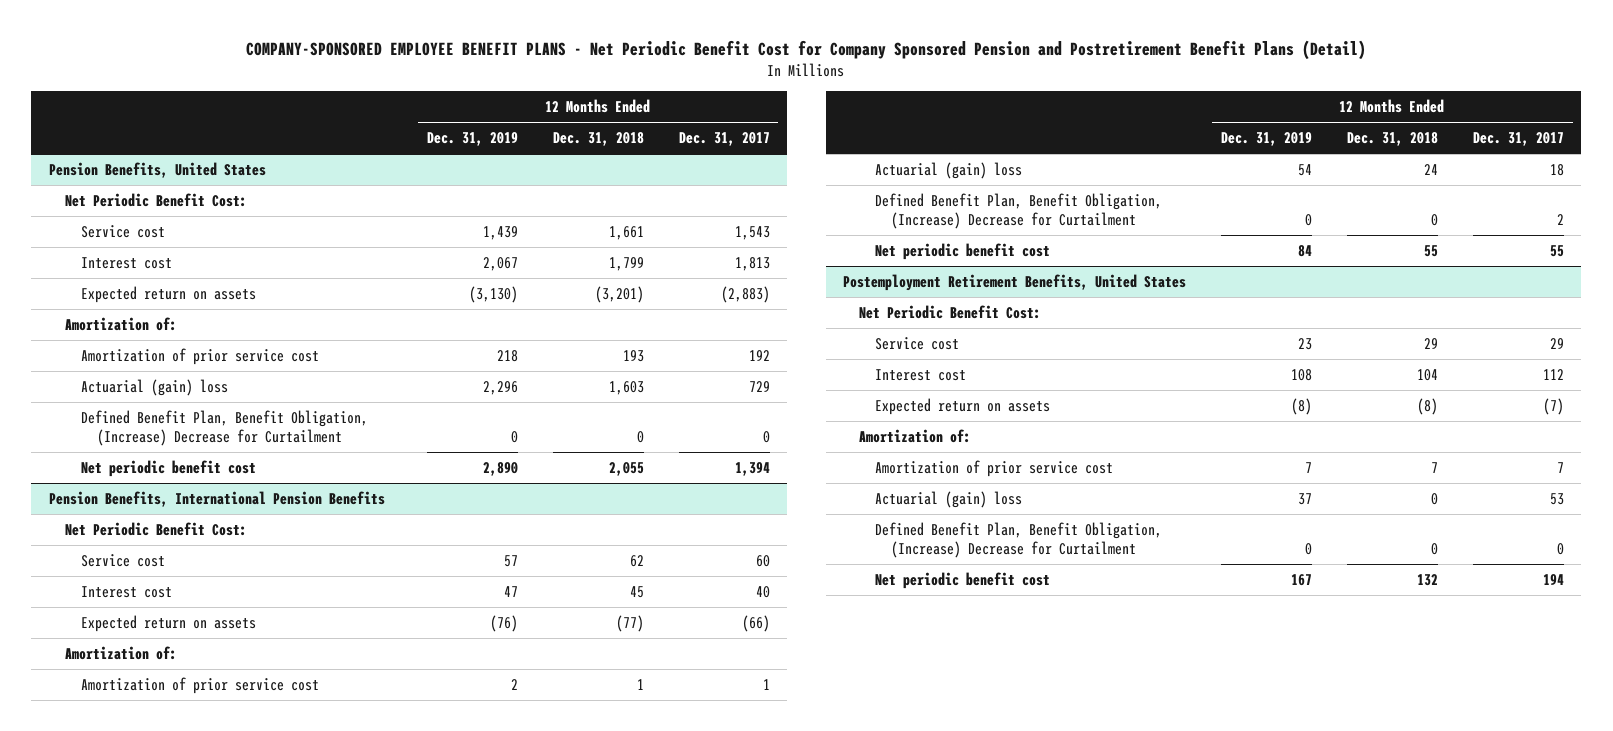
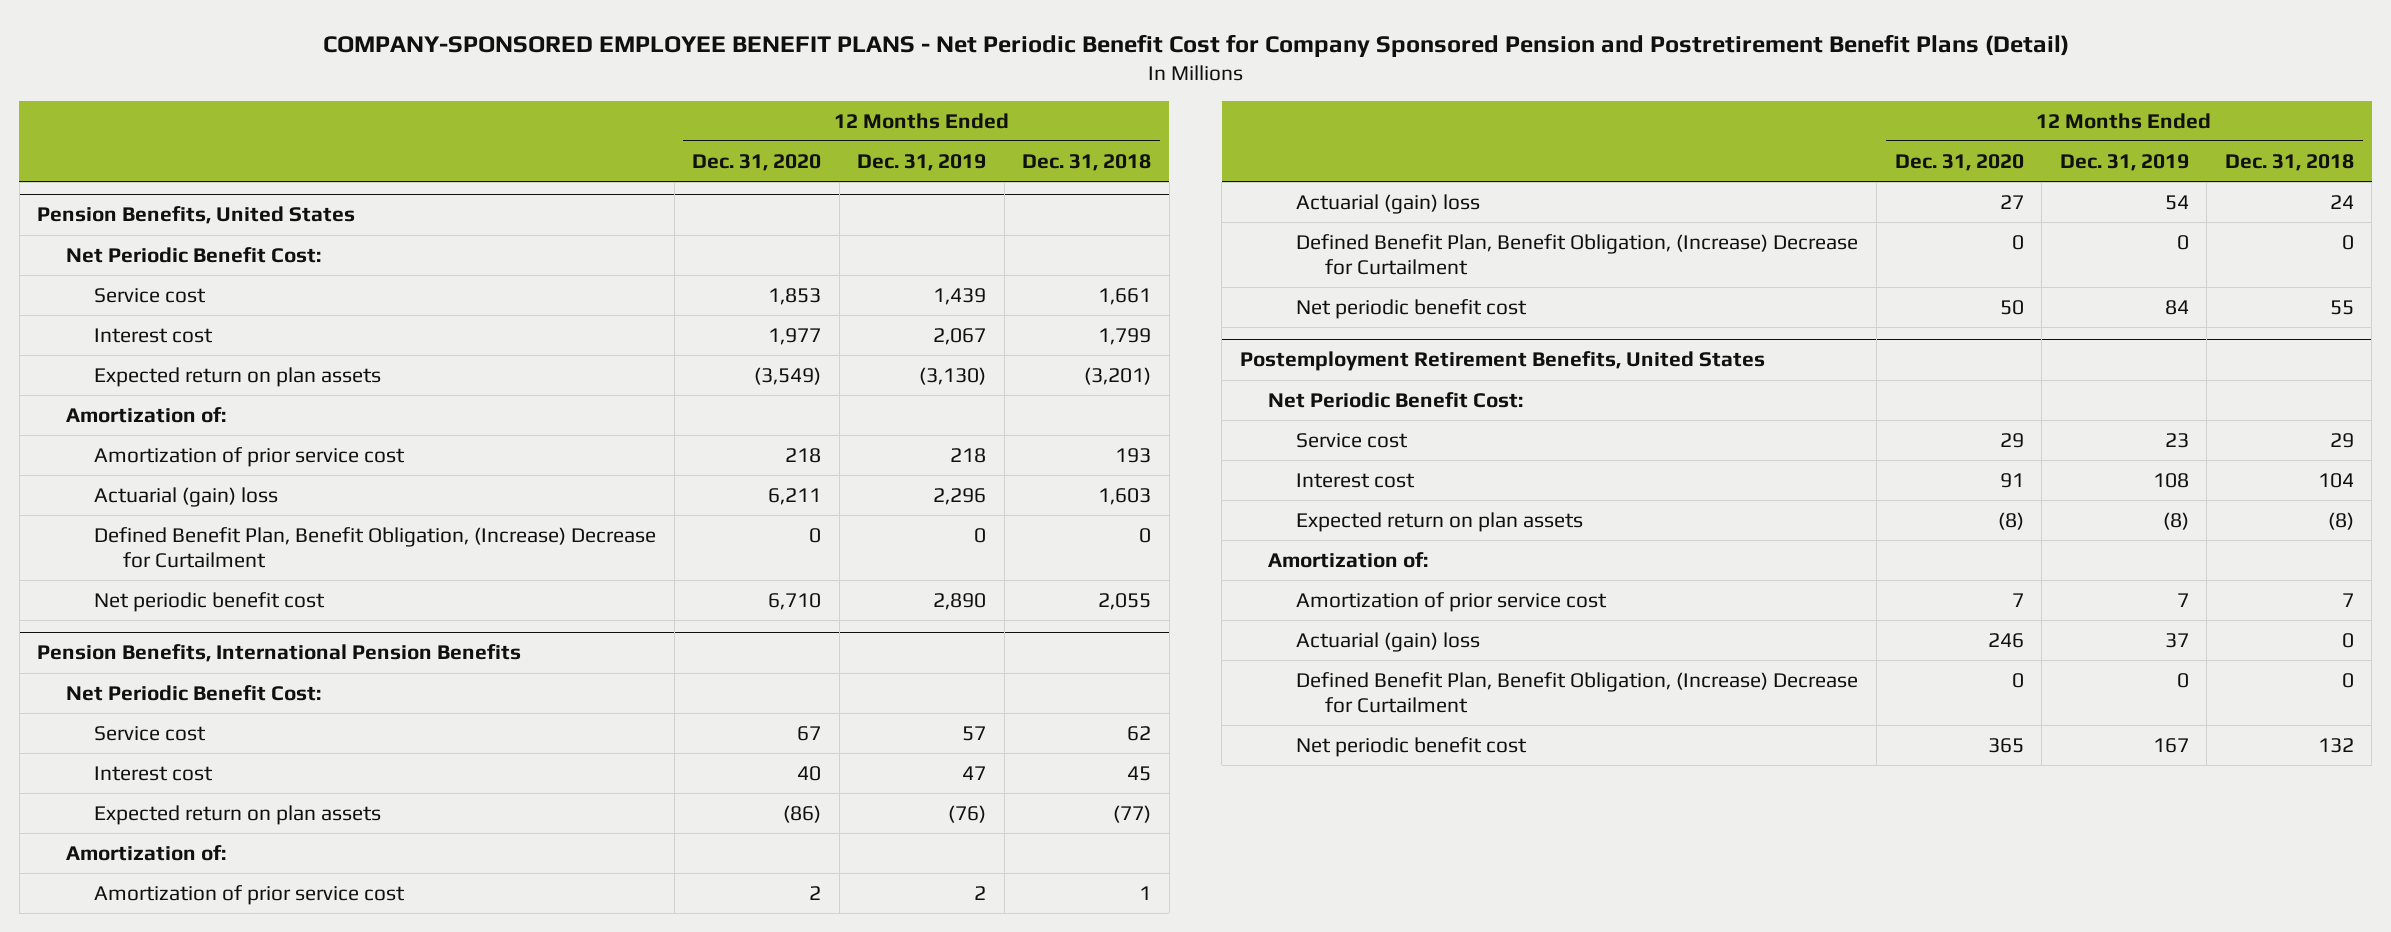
- | 12 Months Ended Dec. 31, 2019 | 12 Months Ended Dec. 31, 2018 | 12 Months Ended Dec. 31, 2017
+ | 12 Months Ended Dec. 31, 2020 | 12 Months Ended Dec. 31, 2019 | 12 Months Ended Dec. 31, 2018
@ Pension Benefits, United States
- Expected return on assets | (3,130) | (3,201) | (2,883)
+ Expected return on plan assets | (3,549) | (3,130) | (3,201)
@ Pension Benefits, International Pension Benefits
- Expected return on assets | (76) | (77) | (66)
+ Expected return on plan assets | (86) | (76) | (77)
@ Postemployment Retirement Benefits, United States
- Expected return on assets | (8) | (8) | (7)
+ Expected return on plan assets | (8) | (8) | (8)

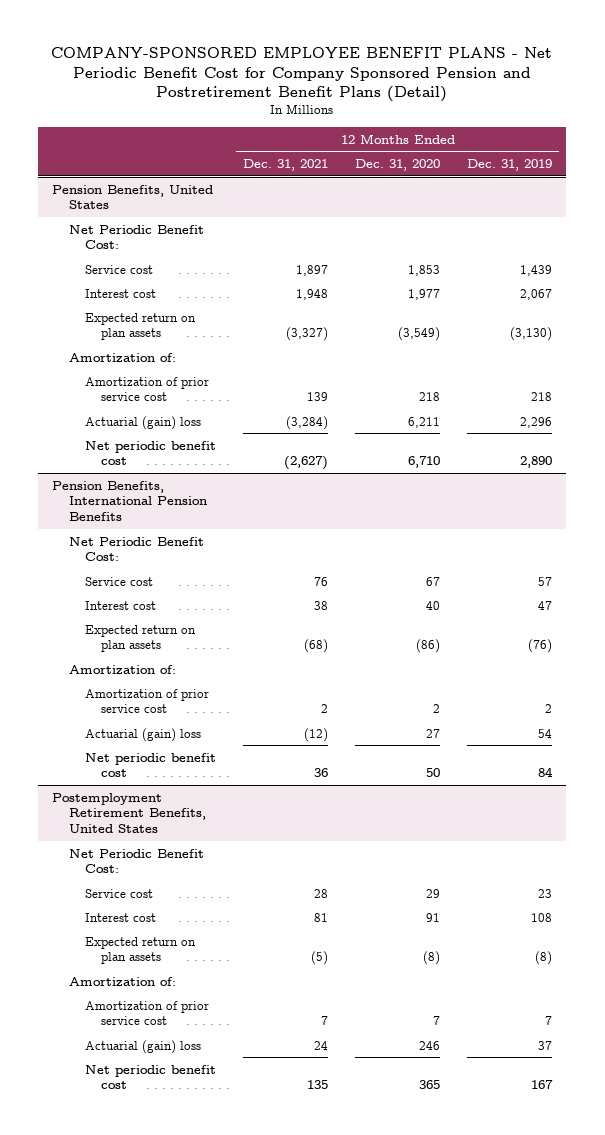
- | 12 Months Ended Dec. 31, 2020 | 12 Months Ended Dec. 31, 2019 | 12 Months Ended Dec. 31, 2018
+ | 12 Months Ended Dec. 31, 2021 | 12 Months Ended Dec. 31, 2020 | 12 Months Ended Dec. 31, 2019
@ Pension Benefits, United States
- Defined Benefit Plan, Benefit Obligation, (Increase) Decrease for Curtailment | 0 | 0 | 0
@ Pension Benefits, International Pension Benefits
- Defined Benefit Plan, Benefit Obligation, (Increase) Decrease for Curtailment | 0 | 0 | 0
@ Postemployment Retirement Benefits, United States
- Defined Benefit Plan, Benefit Obligation, (Increase) Decrease for Curtailment | 0 | 0 | 0

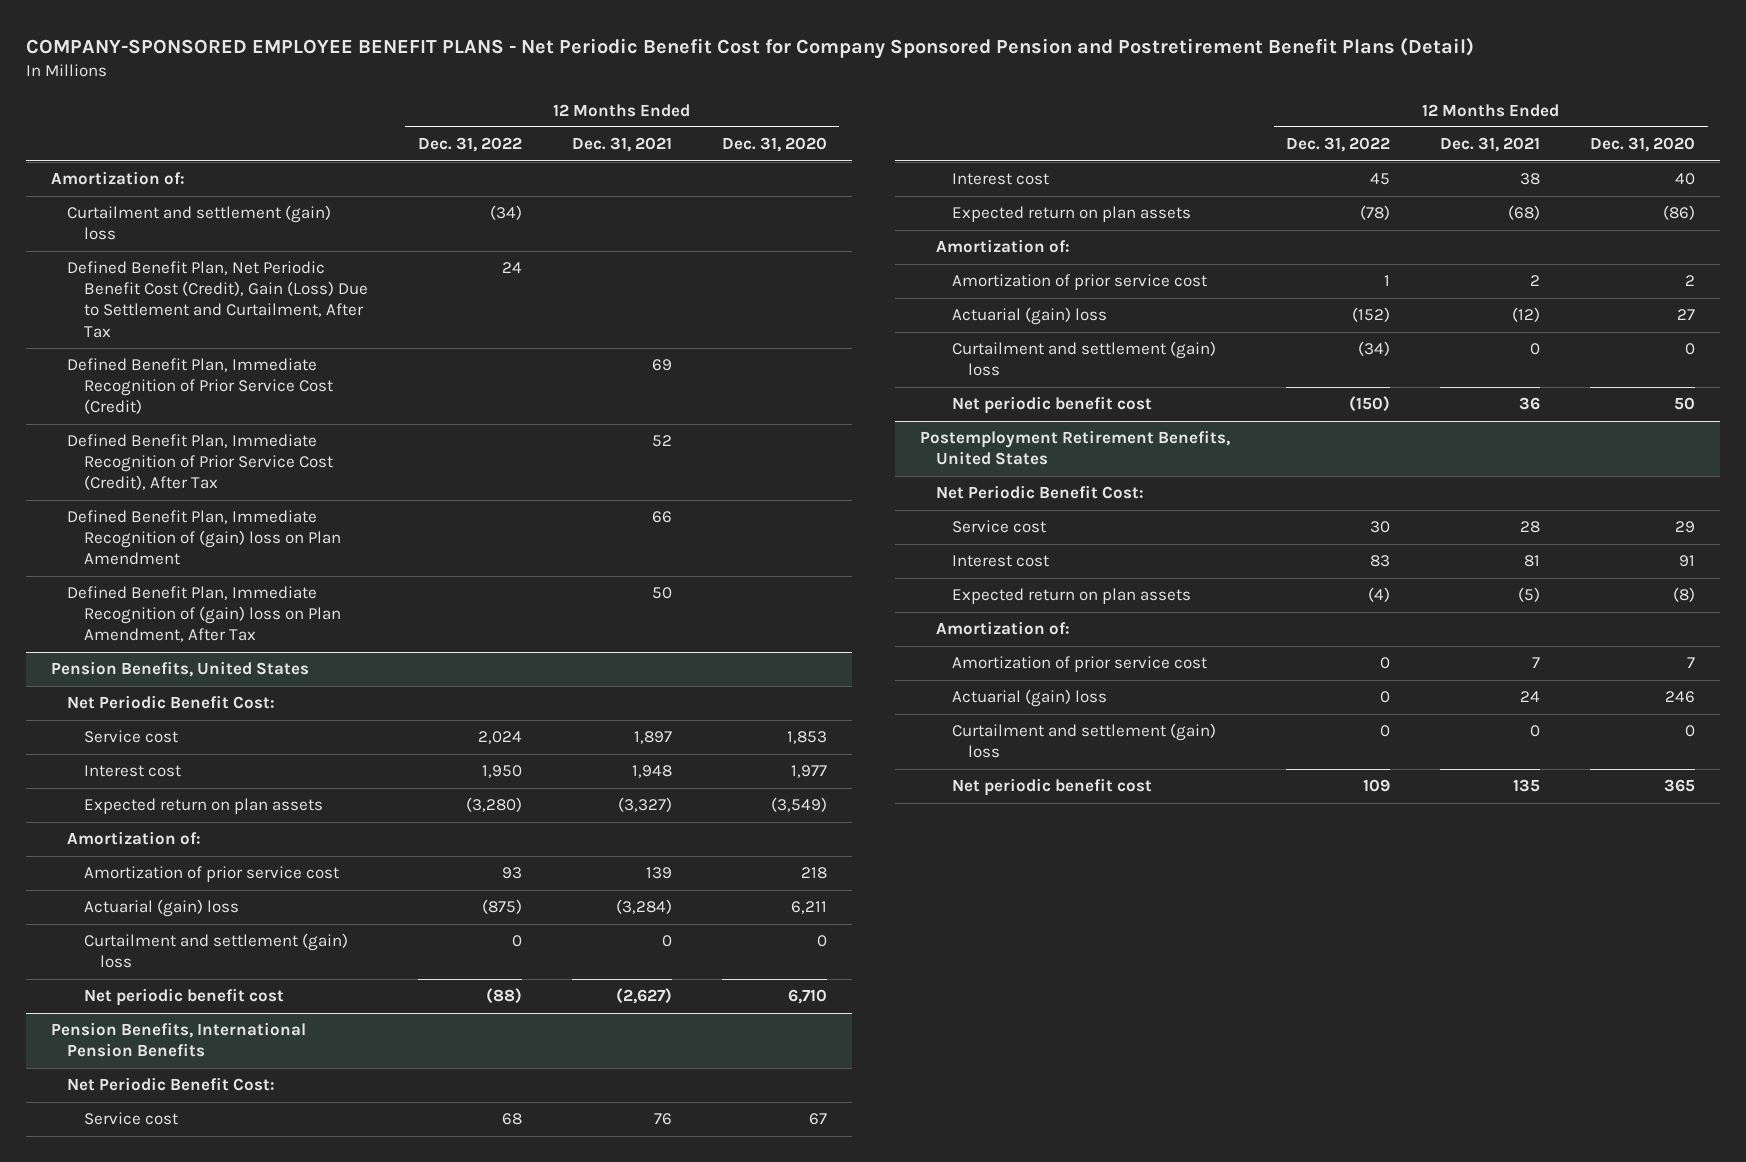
- | 12 Months Ended Dec. 31, 2021 | 12 Months Ended Dec. 31, 2020 | 12 Months Ended Dec. 31, 2019
+ | 12 Months Ended Dec. 31, 2022 | 12 Months Ended Dec. 31, 2021 | 12 Months Ended Dec. 31, 2020
+ Amortization of:
+ Curtailment and settlement (gain) loss | (34) | |
+ Defined Benefit Plan, Net Periodic Benefit Cost (Credit), Gain (Loss) Due to Settlement and Curtailment, After Tax | 24 | |
+ Defined Benefit Plan, Immediate Recognition of Prior Service Cost (Credit) | | 69 |
+ Defined Benefit Plan, Immediate Recognition of Prior Service Cost (Credit), After Tax | | 52 |
+ Defined Benefit Plan, Immediate Recognition of (gain) loss on Plan Amendment | | 66 |
+ Defined Benefit Plan, Immediate Recognition of (gain) loss on Plan Amendment, After Tax | | 50 |
@ Pension Benefits, United States
+ Curtailment and settlement (gain) loss | 0 | 0 | 0
@ Pension Benefits, International Pension Benefits
+ Curtailment and settlement (gain) loss | (34) | 0 | 0
@ Postemployment Retirement Benefits, United States
+ Curtailment and settlement (gain) loss | 0 | 0 | 0

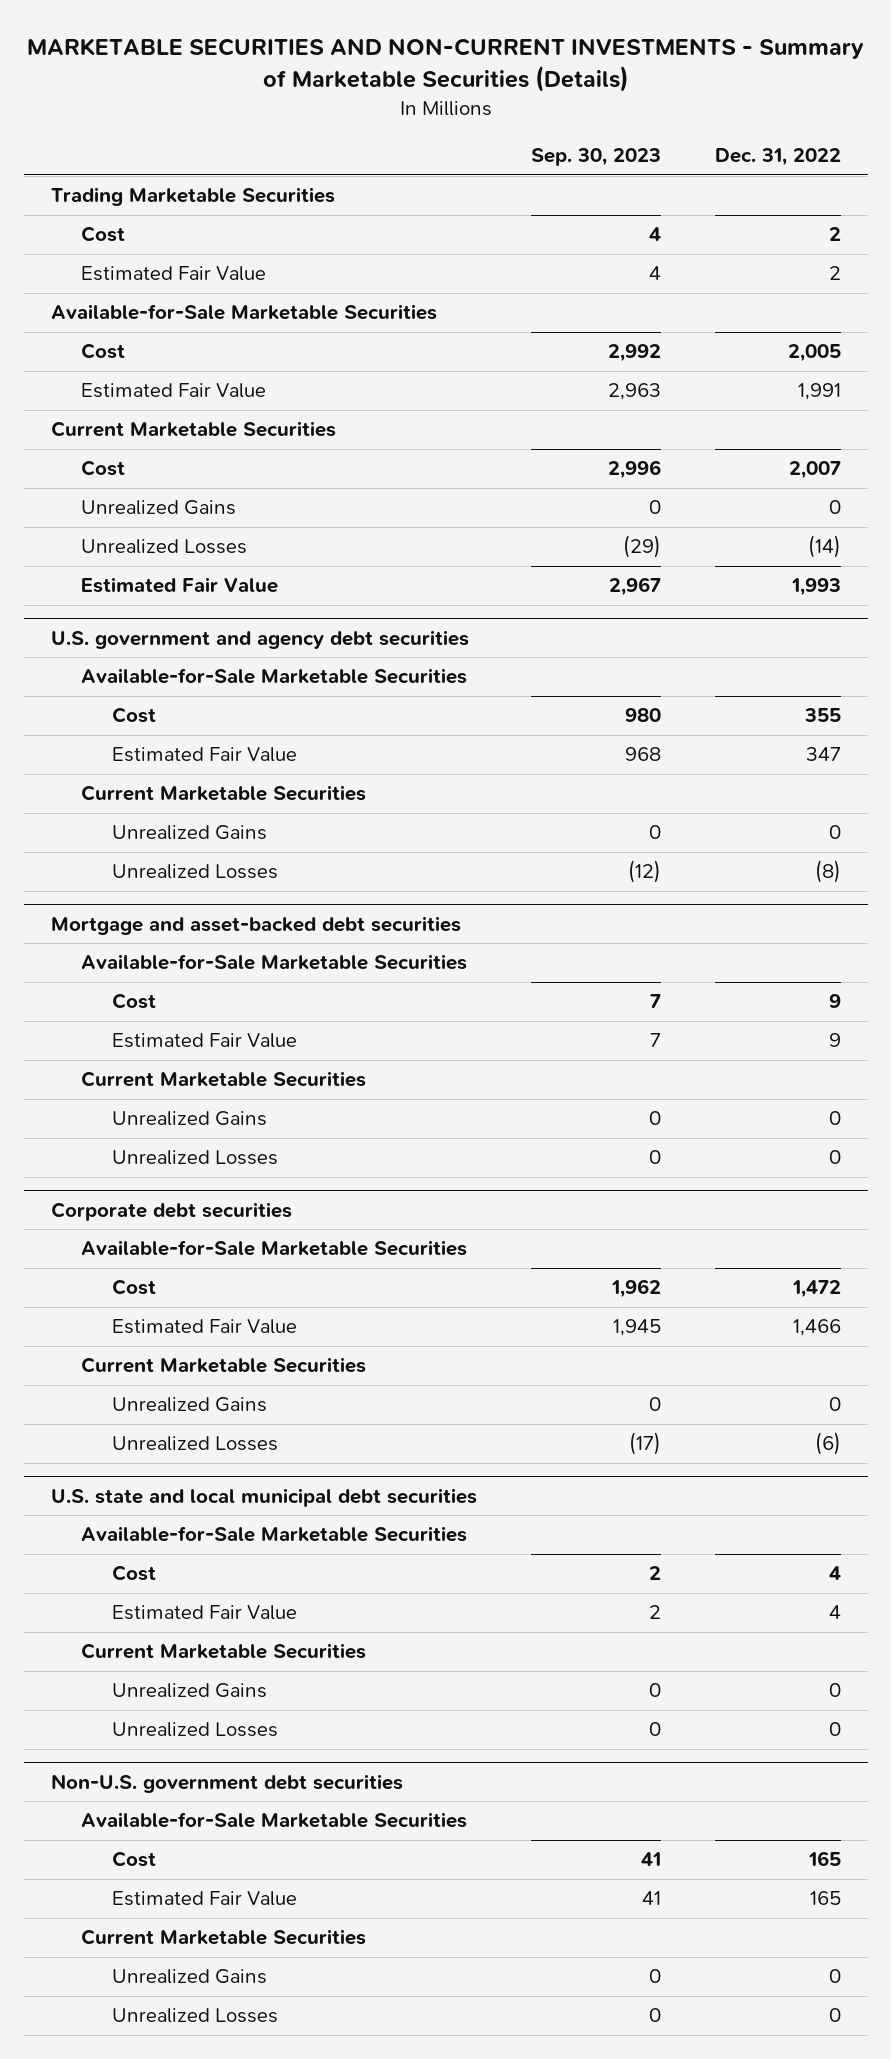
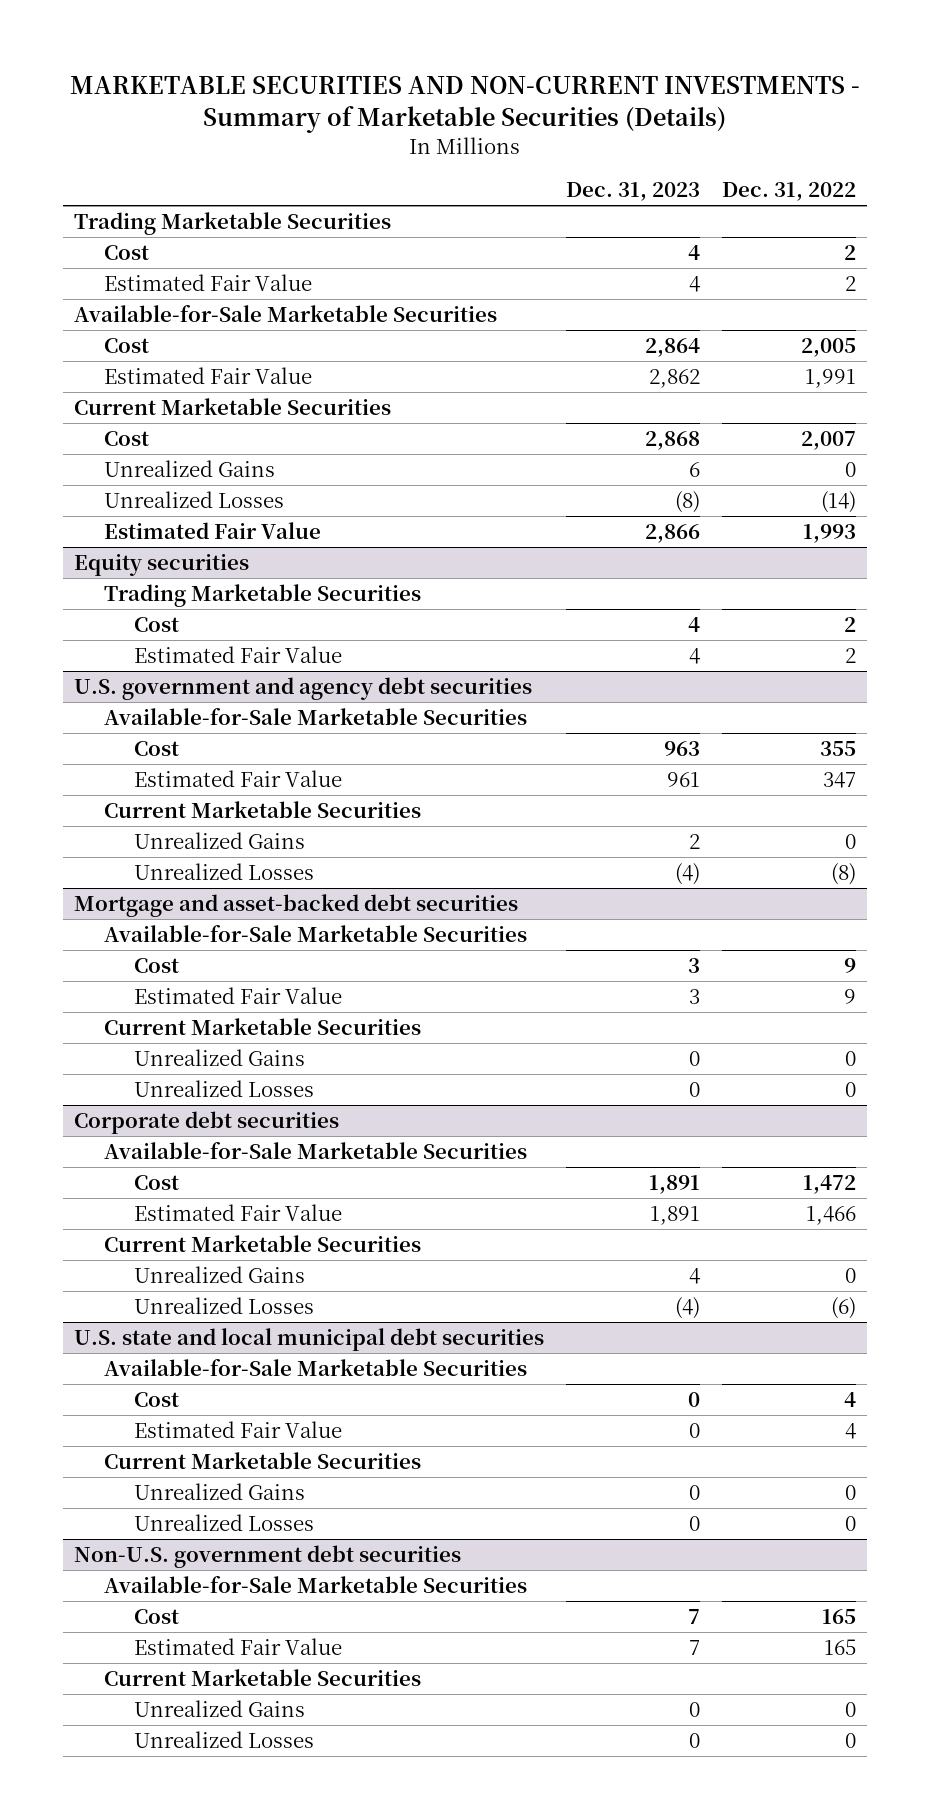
- | Sep. 30, 2023 | Dec. 31, 2022
+ | Dec. 31, 2023 | Dec. 31, 2022
+ Equity securities
+ Trading Marketable Securities
+ Cost | 4 | 2
+ Estimated Fair Value | 4 | 2

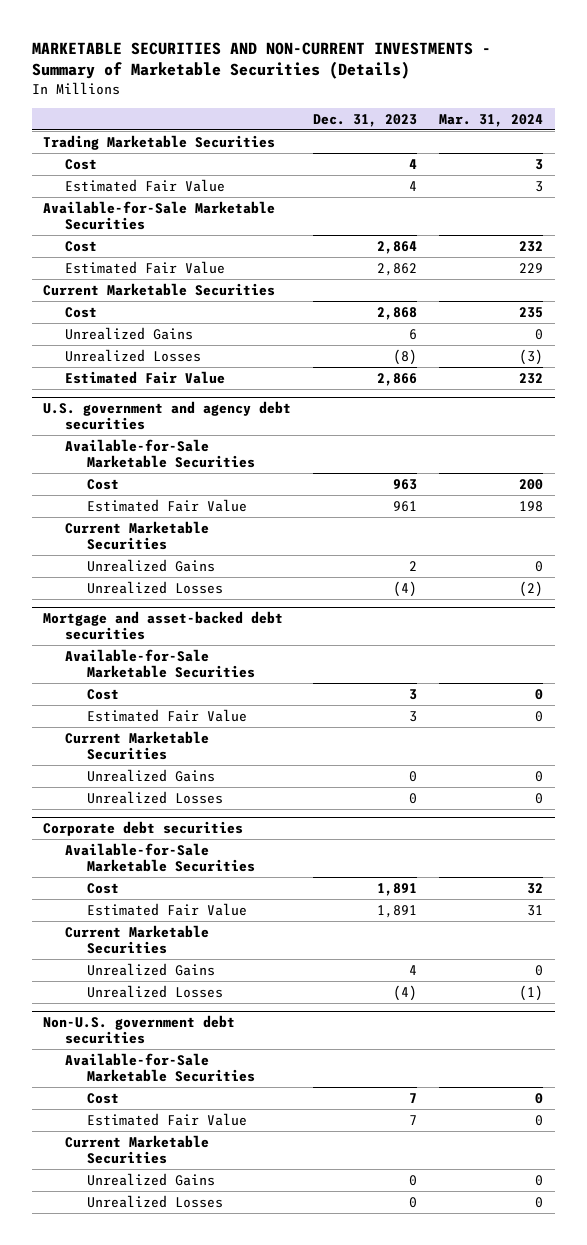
- | Dec. 31, 2023 | Dec. 31, 2022
+ | Dec. 31, 2023 | Mar. 31, 2024
- Equity securities
- Trading Marketable Securities
- Cost | 4 | 2
- Estimated Fair Value | 4 | 2
- U.S. state and local municipal debt securities
- Available-for-Sale Marketable Securities
- Cost | 0 | 4
- Estimated Fair Value | 0 | 4
- Current Marketable Securities
- Unrealized Gains | 0 | 0
- Unrealized Losses | 0 | 0

